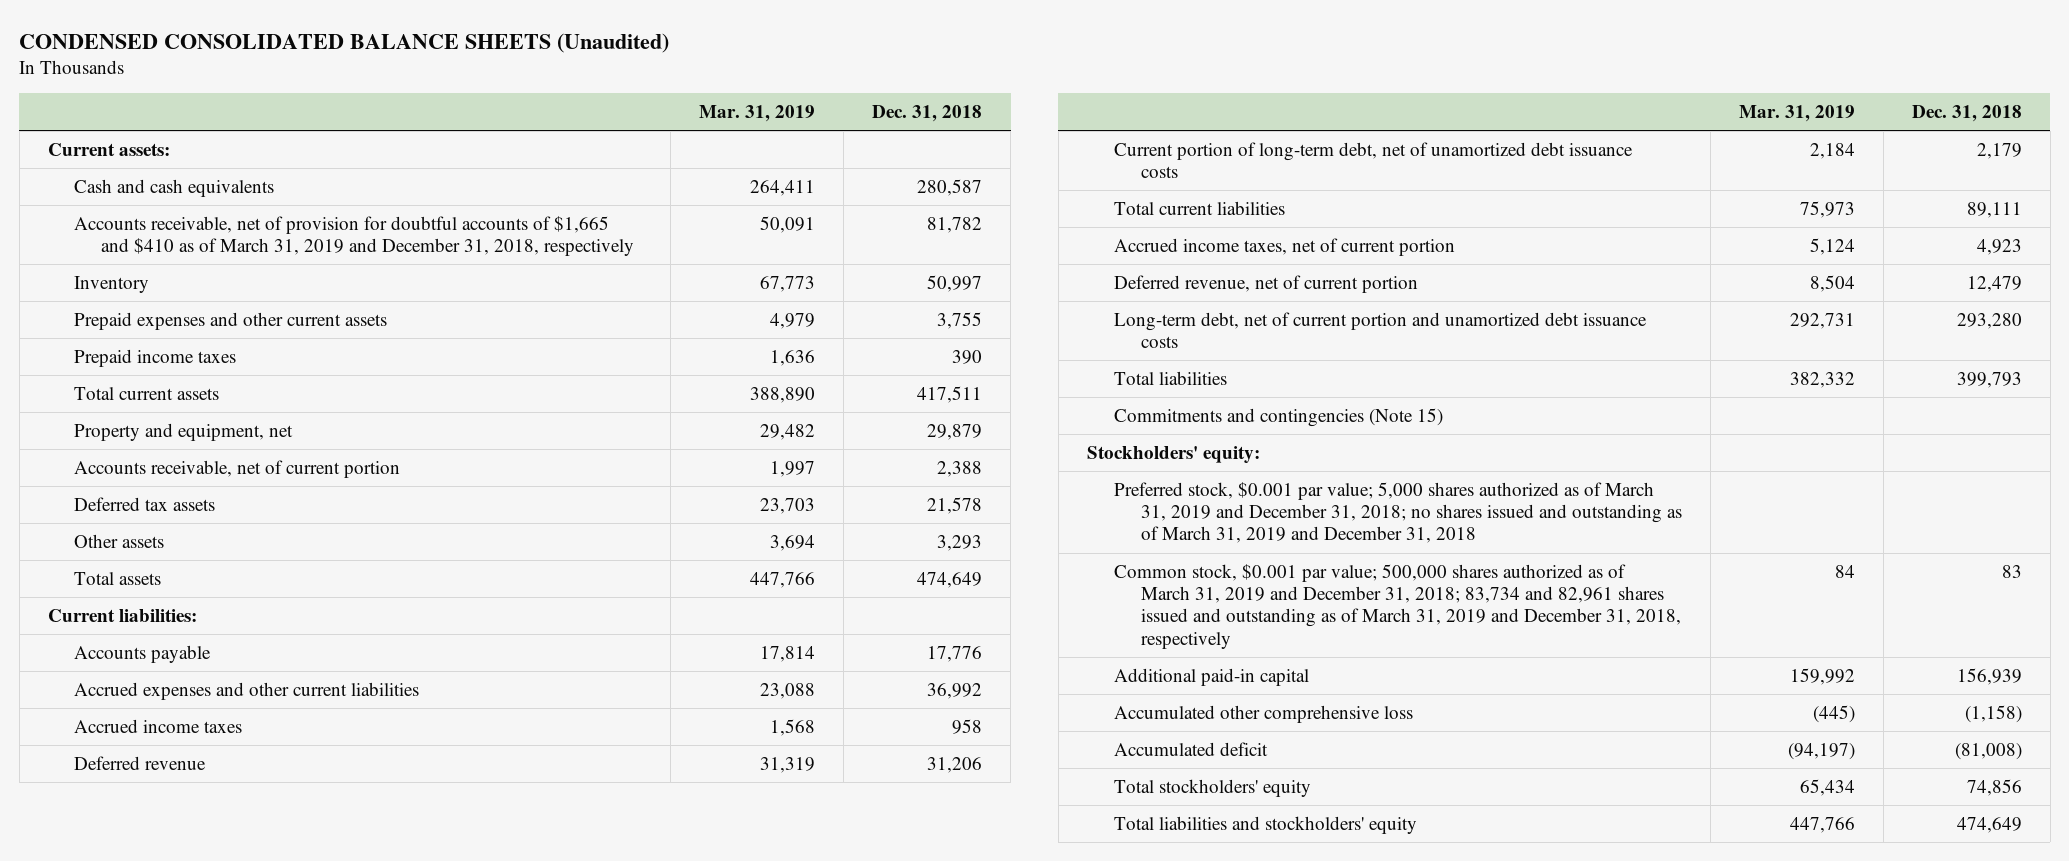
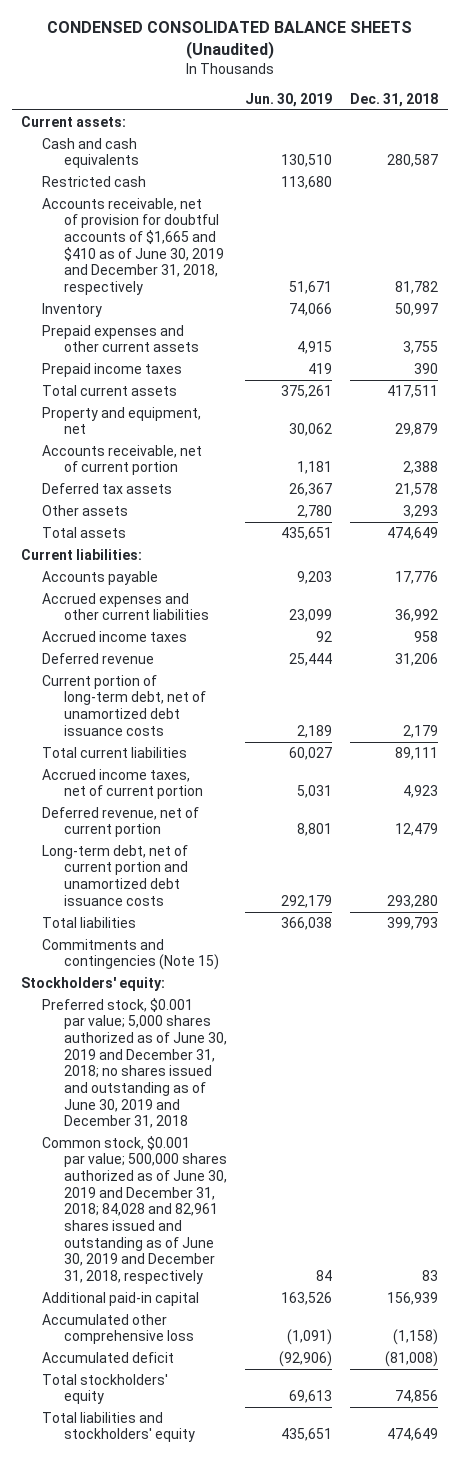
- | Mar. 31, 2019 | Dec. 31, 2018
+ | Jun. 30, 2019 | Dec. 31, 2018
- Accounts receivable, net of provision for doubtful accounts of $1,665 and $410 as of March 31, 2019 and December 31, 2018, respectively | 50,091 | 81,782
+ Restricted cash | 113,680 |
+ Accounts receivable, net of provision for doubtful accounts of $1,665 and $410 as of June 30, 2019 and December 31, 2018, respectively | 51,671 | 81,782
- Preferred stock, $0.001 par value; 5,000 shares authorized as of March 31, 2019 and December 31, 2018; no shares issued and outstanding as of March 31, 2019 and December 31, 2018
- Common stock, $0.001 par value; 500,000 shares authorized as of March 31, 2019 and December 31, 2018; 83,734 and 82,961 shares issued and outstanding as of March 31, 2019 and December 31, 2018, respectively | 84 | 83
+ Preferred stock, $0.001 par value; 5,000 shares authorized as of June 30, 2019 and December 31, 2018; no shares issued and outstanding as of June 30, 2019 and December 31, 2018
+ Common stock, $0.001 par value; 500,000 shares authorized as of June 30, 2019 and December 31, 2018; 84,028 and 82,961 shares issued and outstanding as of June 30, 2019 and December 31, 2018, respectively | 84 | 83

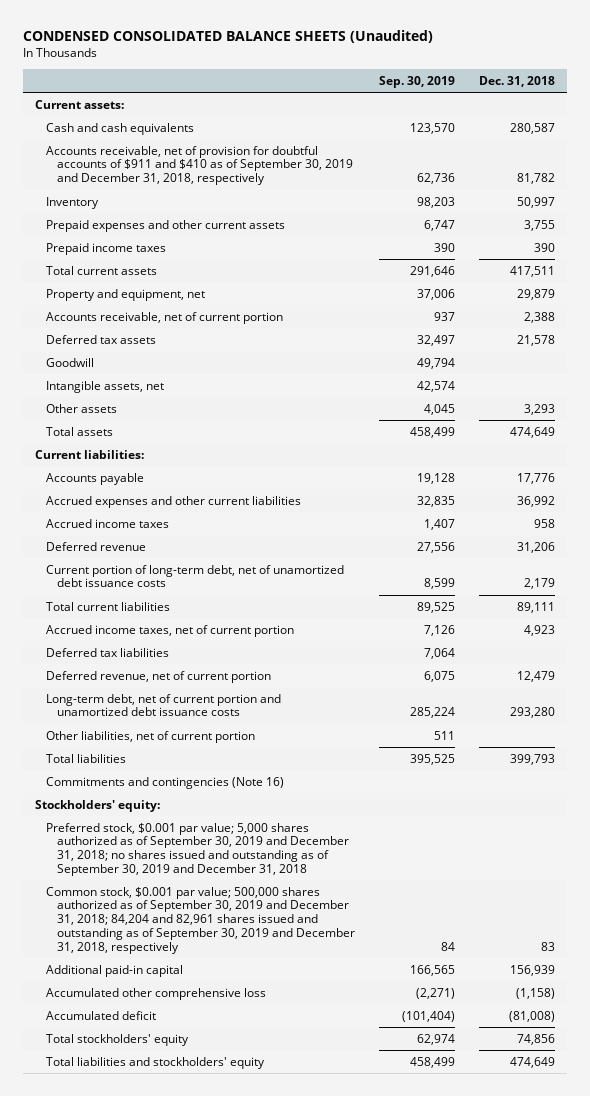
- | Jun. 30, 2019 | Dec. 31, 2018
+ | Sep. 30, 2019 | Dec. 31, 2018
- Restricted cash | 113,680 |
- Accounts receivable, net of provision for doubtful accounts of $1,665 and $410 as of June 30, 2019 and December 31, 2018, respectively | 51,671 | 81,782
+ Accounts receivable, net of provision for doubtful accounts of $911 and $410 as of September 30, 2019 and December 31, 2018, respectively | 62,736 | 81,782
+ Goodwill | 49,794 |
+ Intangible assets, net | 42,574 |
+ Deferred tax liabilities | 7,064 |
+ Other liabilities, net of current portion | 511 |
- Commitments and contingencies (Note 15)
+ Commitments and contingencies (Note 16)
- Preferred stock, $0.001 par value; 5,000 shares authorized as of June 30, 2019 and December 31, 2018; no shares issued and outstanding as of June 30, 2019 and December 31, 2018
- Common stock, $0.001 par value; 500,000 shares authorized as of June 30, 2019 and December 31, 2018; 84,028 and 82,961 shares issued and outstanding as of June 30, 2019 and December 31, 2018, respectively | 84 | 83
+ Preferred stock, $0.001 par value; 5,000 shares authorized as of September 30, 2019 and December 31, 2018; no shares issued and outstanding as of September 30, 2019 and December 31, 2018
+ Common stock, $0.001 par value; 500,000 shares authorized as of September 30, 2019 and December 31, 2018; 84,204 and 82,961 shares issued and outstanding as of September 30, 2019 and December 31, 2018, respectively | 84 | 83

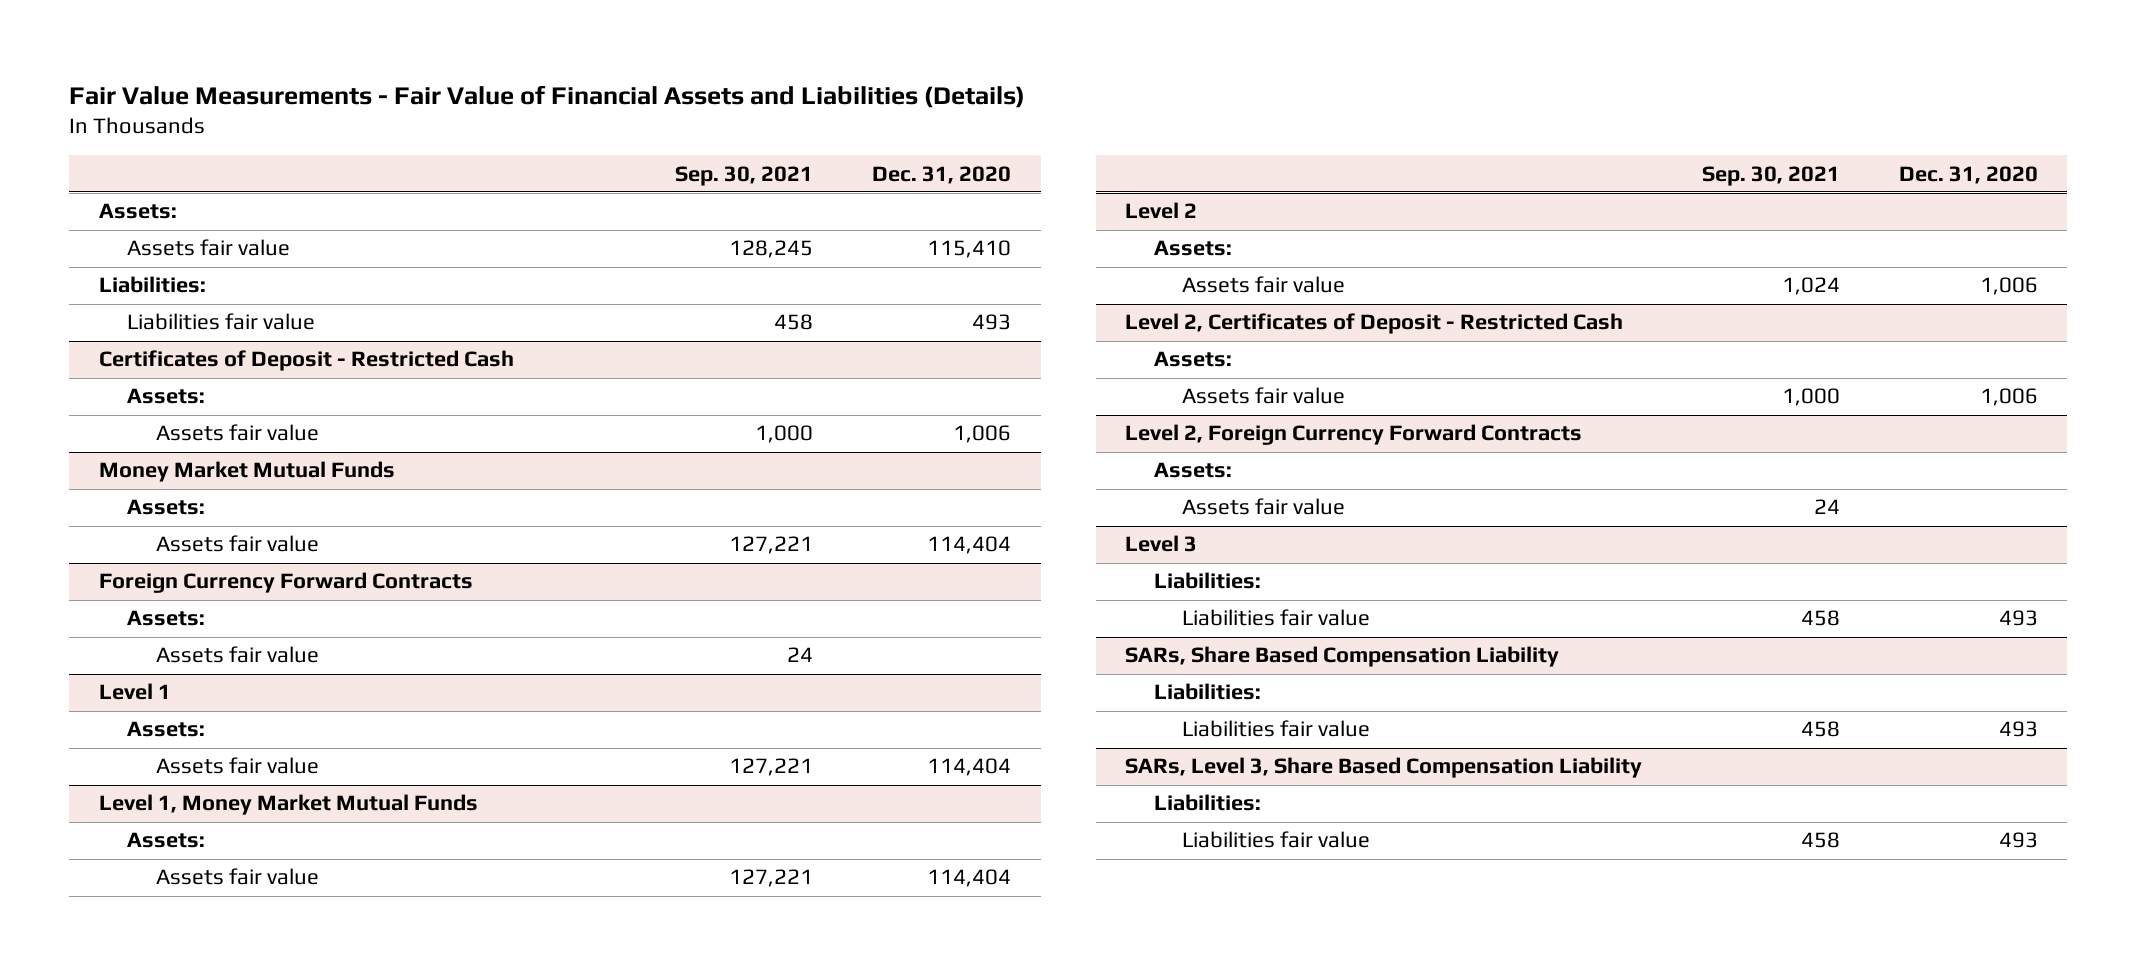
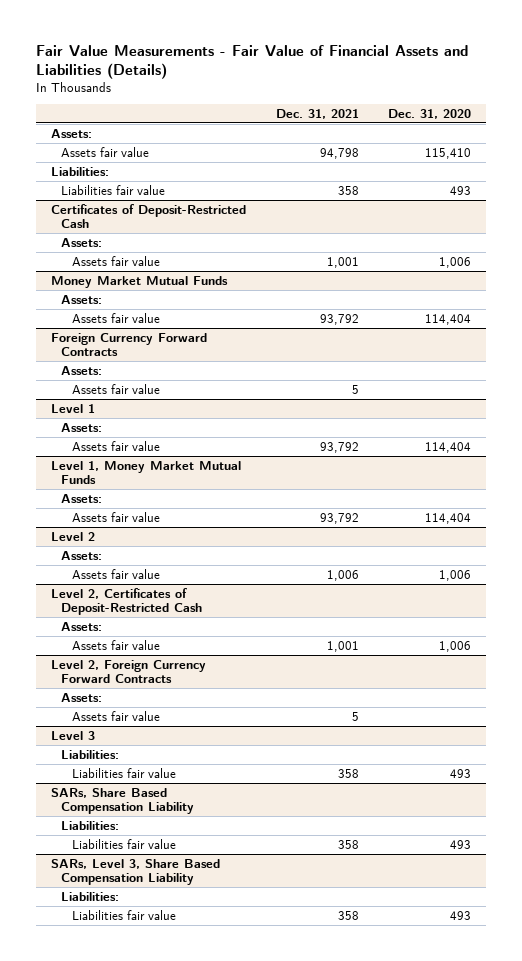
- | Sep. 30, 2021 | Dec. 31, 2020
+ | Dec. 31, 2021 | Dec. 31, 2020
- Certificates of Deposit - Restricted Cash
+ Certificates of Deposit-Restricted Cash
- Level 2, Certificates of Deposit - Restricted Cash
+ Level 2, Certificates of Deposit-Restricted Cash

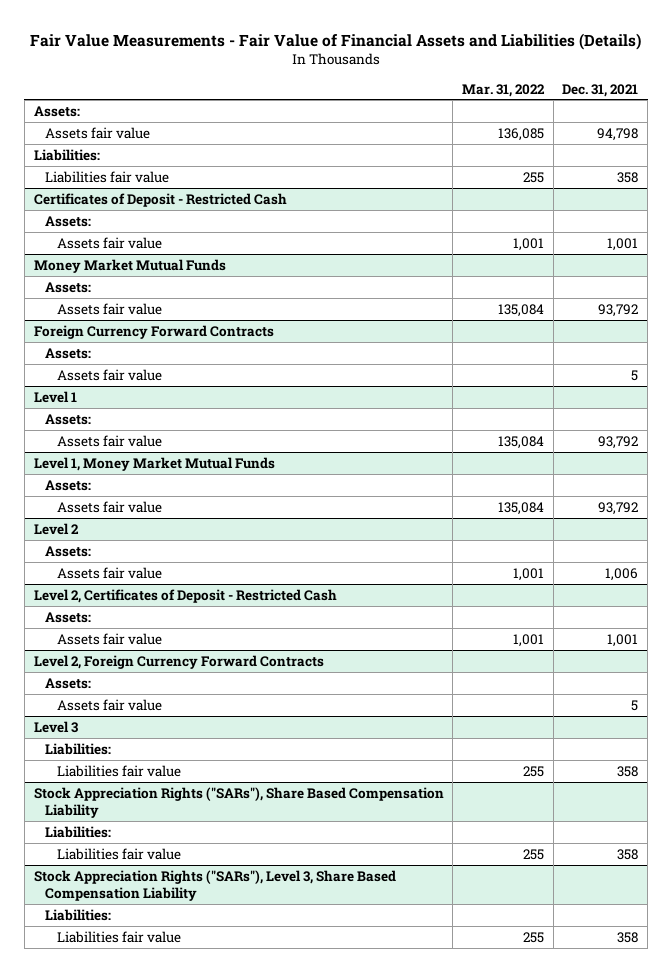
- | Dec. 31, 2021 | Dec. 31, 2020
+ | Mar. 31, 2022 | Dec. 31, 2021
- Certificates of Deposit-Restricted Cash
+ Certificates of Deposit - Restricted Cash
- Level 2, Certificates of Deposit-Restricted Cash
+ Level 2, Certificates of Deposit - Restricted Cash
- SARs, Share Based Compensation Liability
+ Stock Appreciation Rights ("SARs"), Share Based Compensation Liability
- SARs, Level 3, Share Based Compensation Liability
+ Stock Appreciation Rights ("SARs"), Level 3, Share Based Compensation Liability

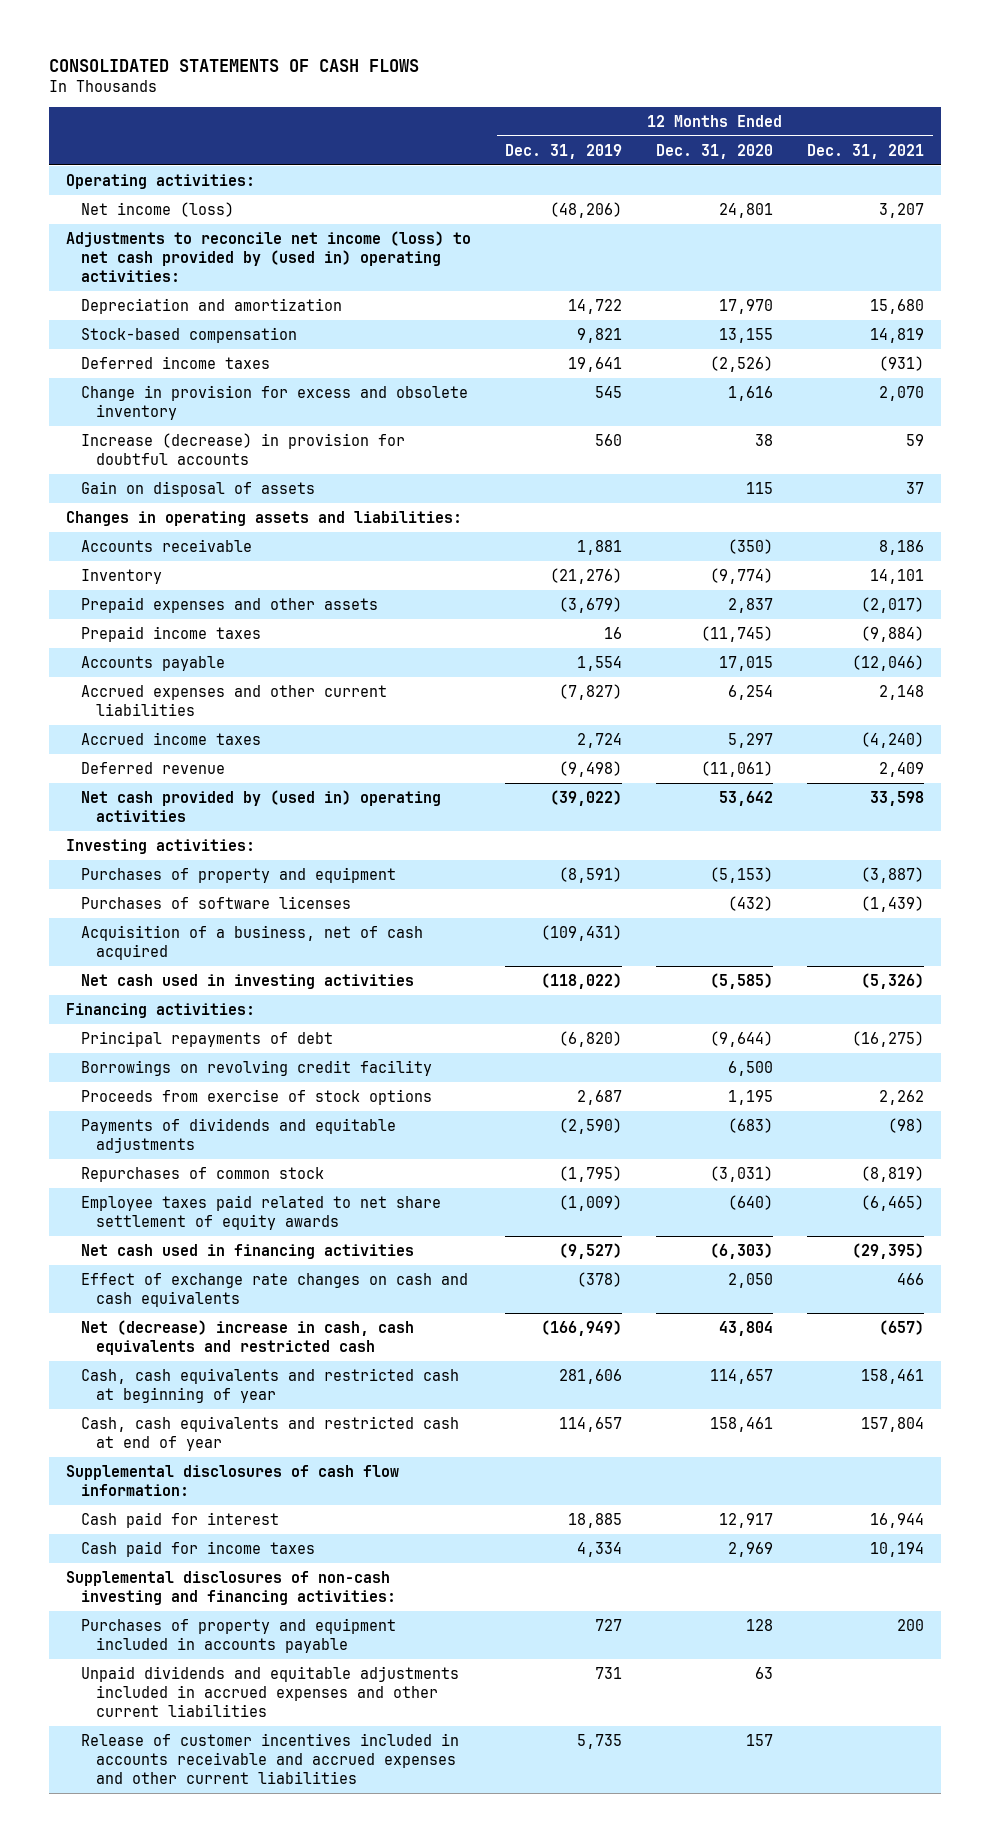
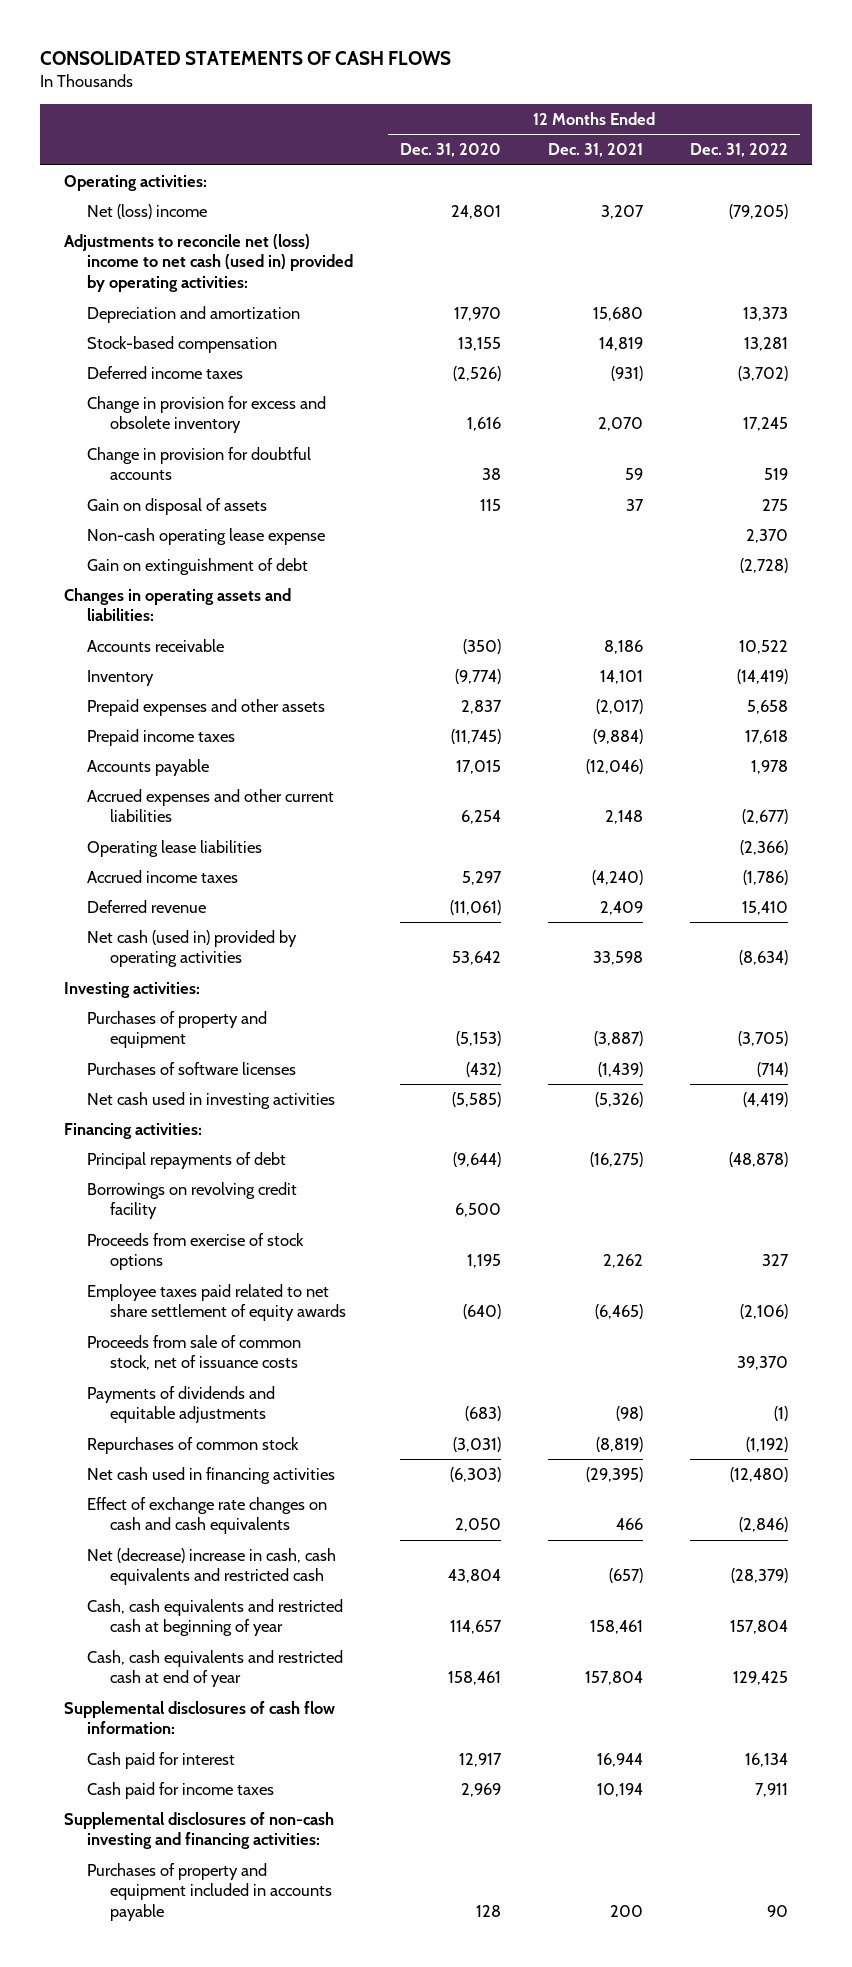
- | 12 Months Ended Dec. 31, 2019 | 12 Months Ended Dec. 31, 2020 | 12 Months Ended Dec. 31, 2021
+ | 12 Months Ended Dec. 31, 2020 | 12 Months Ended Dec. 31, 2021 | 12 Months Ended Dec. 31, 2022
- Net income (loss) | (48,206) | 24,801 | 3,207
- Adjustments to reconcile net income (loss) to net cash provided by (used in) operating activities:
+ Net (loss) income | 24,801 | 3,207 | (79,205)
+ Adjustments to reconcile net (loss) income to net cash (used in) provided by operating activities:
- Increase (decrease) in provision for doubtful accounts | 560 | 38 | 59
+ Change in provision for doubtful accounts | 38 | 59 | 519
+ Non-cash operating lease expense | | | 2,370
+ Gain on extinguishment of debt | | | (2,728)
+ Operating lease liabilities | | | (2,366)
- Net cash provided by (used in) operating activities | (39,022) | 53,642 | 33,598
+ Net cash (used in) provided by operating activities | 53,642 | 33,598 | (8,634)
- Acquisition of a business, net of cash acquired | (109,431) | |
moved up: Employee taxes paid related to net share settlement of equity awards | (640) | (6,465) | (2,106)
+ Proceeds from sale of common stock, net of issuance costs | | | 39,370
- Unpaid dividends and equitable adjustments included in accrued expenses and other current liabilities | 731 | 63 |
- Release of customer incentives included in accounts receivable and accrued expenses and other current liabilities | 5,735 | 157 |

